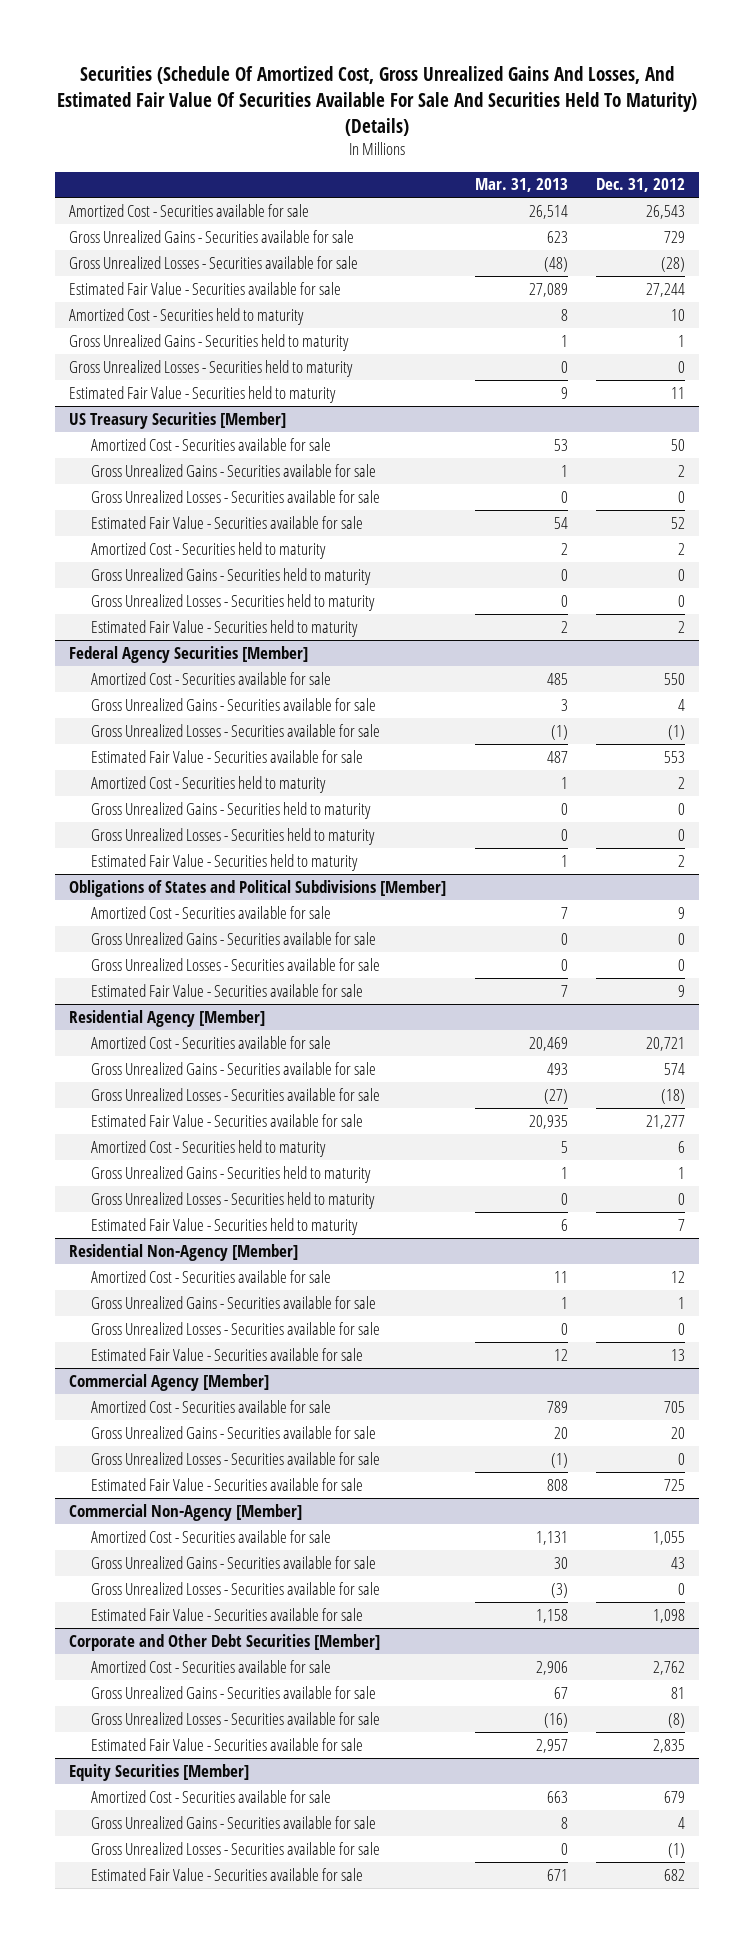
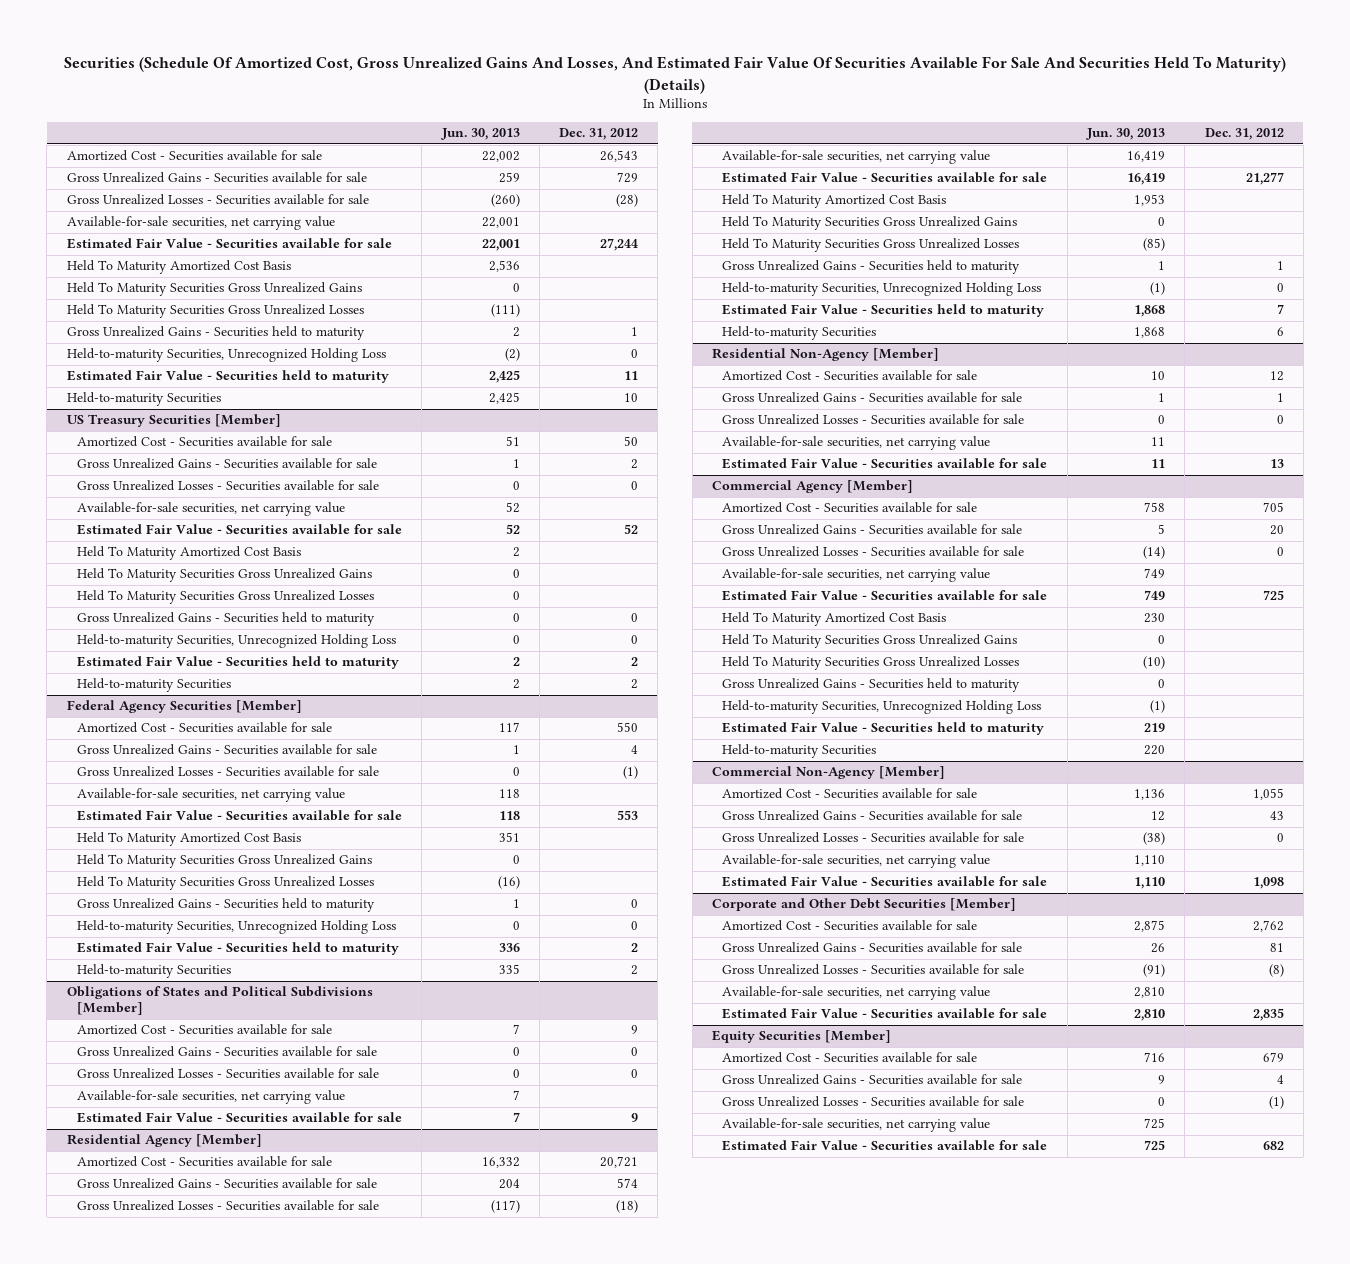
- | Mar. 31, 2013 | Dec. 31, 2012
+ | Jun. 30, 2013 | Dec. 31, 2012
+ Available-for-sale securities, net carrying value | 22,001 |
- Amortized Cost - Securities held to maturity | 8 | 10
+ Held To Maturity Amortized Cost Basis | 2,536 |
+ Held To Maturity Securities Gross Unrealized Gains | 0 |
+ Held To Maturity Securities Gross Unrealized Losses | (111) |
- Gross Unrealized Losses - Securities held to maturity | 0 | 0
+ Held-to-maturity Securities, Unrecognized Holding Loss | (2) | 0
+ Held-to-maturity Securities | 2,425 | 10
@ US Treasury Securities [Member]
+ Available-for-sale securities, net carrying value | 52 |
- Amortized Cost - Securities held to maturity | 2 | 2
+ Held To Maturity Amortized Cost Basis | 2 |
+ Held To Maturity Securities Gross Unrealized Gains | 0 |
+ Held To Maturity Securities Gross Unrealized Losses | 0 |
- Gross Unrealized Losses - Securities held to maturity | 0 | 0
+ Held-to-maturity Securities, Unrecognized Holding Loss | 0 | 0
+ Held-to-maturity Securities | 2 | 2
@ Federal Agency Securities [Member]
+ Available-for-sale securities, net carrying value | 118 |
- Amortized Cost - Securities held to maturity | 1 | 2
+ Held To Maturity Amortized Cost Basis | 351 |
+ Held To Maturity Securities Gross Unrealized Gains | 0 |
+ Held To Maturity Securities Gross Unrealized Losses | (16) |
- Gross Unrealized Losses - Securities held to maturity | 0 | 0
+ Held-to-maturity Securities, Unrecognized Holding Loss | 0 | 0
+ Held-to-maturity Securities | 335 | 2
@ Obligations of States and Political Subdivisions [Member]
+ Available-for-sale securities, net carrying value | 7 |
@ Residential Agency [Member]
+ Available-for-sale securities, net carrying value | 16,419 |
- Amortized Cost - Securities held to maturity | 5 | 6
+ Held To Maturity Amortized Cost Basis | 1,953 |
+ Held To Maturity Securities Gross Unrealized Gains | 0 |
+ Held To Maturity Securities Gross Unrealized Losses | (85) |
- Gross Unrealized Losses - Securities held to maturity | 0 | 0
+ Held-to-maturity Securities, Unrecognized Holding Loss | (1) | 0
+ Held-to-maturity Securities | 1,868 | 6
@ Residential Non-Agency [Member]
+ Available-for-sale securities, net carrying value | 11 |
@ Commercial Agency [Member]
+ Available-for-sale securities, net carrying value | 749 |
+ Held To Maturity Amortized Cost Basis | 230 |
+ Held To Maturity Securities Gross Unrealized Gains | 0 |
+ Held To Maturity Securities Gross Unrealized Losses | (10) |
+ Gross Unrealized Gains - Securities held to maturity | 0 |
+ Held-to-maturity Securities, Unrecognized Holding Loss | (1) |
+ Estimated Fair Value - Securities held to maturity | 219 |
+ Held-to-maturity Securities | 220 |
@ Commercial Non-Agency [Member]
+ Available-for-sale securities, net carrying value | 1,110 |
@ Corporate and Other Debt Securities [Member]
+ Available-for-sale securities, net carrying value | 2,810 |
@ Equity Securities [Member]
+ Available-for-sale securities, net carrying value | 725 |

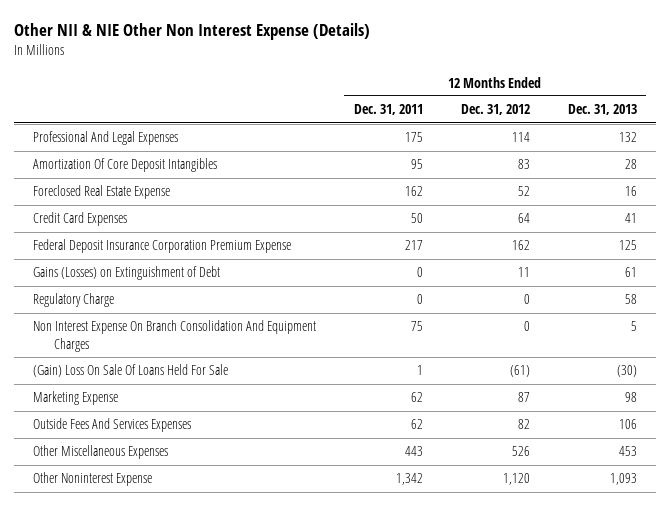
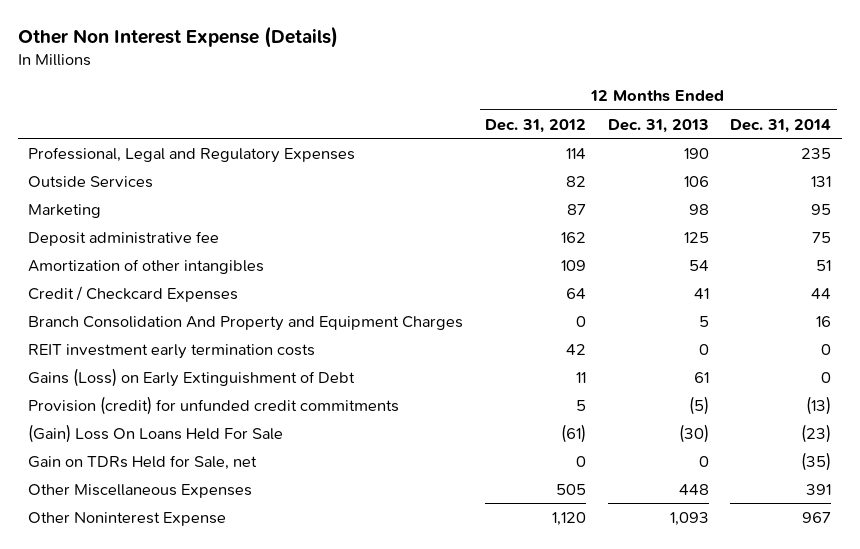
- Other NII & NIE Other Non Interest Expense (Details)
+ Other Non Interest Expense (Details)
- | 12 Months Ended Dec. 31, 2011 | 12 Months Ended Dec. 31, 2012 | 12 Months Ended Dec. 31, 2013
+ | 12 Months Ended Dec. 31, 2012 | 12 Months Ended Dec. 31, 2013 | 12 Months Ended Dec. 31, 2014
- Professional And Legal Expenses | 175 | 114 | 132
- Amortization Of Core Deposit Intangibles | 95 | 83 | 28
- Foreclosed Real Estate Expense | 162 | 52 | 16
- Credit Card Expenses | 50 | 64 | 41
- Federal Deposit Insurance Corporation Premium Expense | 217 | 162 | 125
- Gains (Losses) on Extinguishment of Debt | 0 | 11 | 61
- Regulatory Charge | 0 | 0 | 58
- Non Interest Expense On Branch Consolidation And Equipment Charges | 75 | 0 | 5
- (Gain) Loss On Sale Of Loans Held For Sale | 1 | (61) | (30)
- Marketing Expense | 62 | 87 | 98
- Outside Fees And Services Expenses | 62 | 82 | 106
- Other Miscellaneous Expenses | 443 | 526 | 453
+ Professional, Legal and Regulatory Expenses | 114 | 190 | 235
+ Outside Services | 82 | 106 | 131
+ Marketing | 87 | 98 | 95
+ Deposit administrative fee | 162 | 125 | 75
+ Amortization of other intangibles | 109 | 54 | 51
+ Credit / Checkcard Expenses | 64 | 41 | 44
+ Branch Consolidation And Property and Equipment Charges | 0 | 5 | 16
+ REIT investment early termination costs | 42 | 0 | 0
+ Gains (Loss) on Early Extinguishment of Debt | 11 | 61 | 0
+ Provision (credit) for unfunded credit commitments | 5 | (5) | (13)
+ (Gain) Loss On Loans Held For Sale | (61) | (30) | (23)
+ Gain on TDRs Held for Sale, net | 0 | 0 | (35)
+ Other Miscellaneous Expenses | 505 | 448 | 391

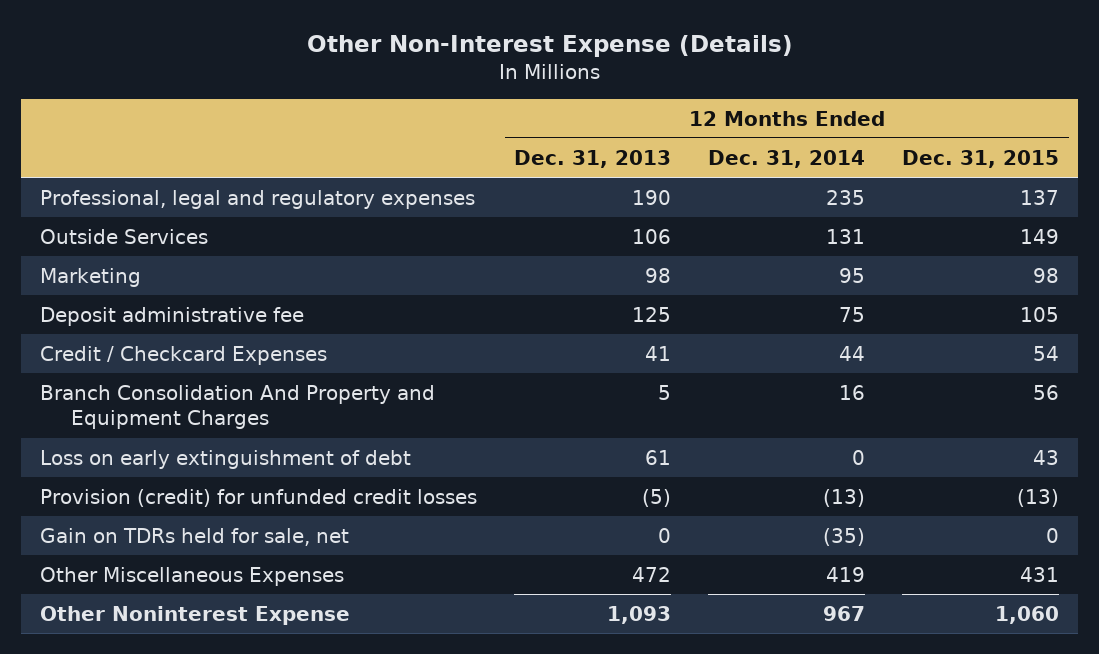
- Other Non Interest Expense (Details)
+ Other Non-Interest Expense (Details)
- | 12 Months Ended Dec. 31, 2012 | 12 Months Ended Dec. 31, 2013 | 12 Months Ended Dec. 31, 2014
+ | 12 Months Ended Dec. 31, 2013 | 12 Months Ended Dec. 31, 2014 | 12 Months Ended Dec. 31, 2015
- Professional, Legal and Regulatory Expenses | 114 | 190 | 235
+ Professional, legal and regulatory expenses | 190 | 235 | 137
- Amortization of other intangibles | 109 | 54 | 51
- REIT investment early termination costs | 42 | 0 | 0
- Gains (Loss) on Early Extinguishment of Debt | 11 | 61 | 0
- Provision (credit) for unfunded credit commitments | 5 | (5) | (13)
- (Gain) Loss On Loans Held For Sale | (61) | (30) | (23)
- Gain on TDRs Held for Sale, net | 0 | 0 | (35)
- Other Miscellaneous Expenses | 505 | 448 | 391
+ Loss on early extinguishment of debt | 61 | 0 | 43
+ Provision (credit) for unfunded credit losses | (5) | (13) | (13)
+ Gain on TDRs held for sale, net | 0 | (35) | 0
+ Other Miscellaneous Expenses | 472 | 419 | 431

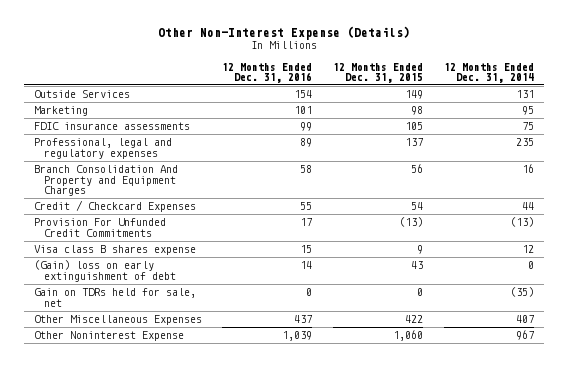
- | 12 Months Ended Dec. 31, 2013 | 12 Months Ended Dec. 31, 2014 | 12 Months Ended Dec. 31, 2015
+ | 12 Months Ended Dec. 31, 2016 | 12 Months Ended Dec. 31, 2015 | 12 Months Ended Dec. 31, 2014
- Deposit administrative fee | 125 | 75 | 105
+ FDIC insurance assessments | 99 | 105 | 75
moved down: Professional, legal and regulatory expenses | 89 | 137 | 235
- Loss on early extinguishment of debt | 61 | 0 | 43
- Provision (credit) for unfunded credit losses | (5) | (13) | (13)
moved down: Credit / Checkcard Expenses | 55 | 54 | 44
+ Provision For Unfunded Credit Commitments | 17 | (13) | (13)
+ Visa class B shares expense | 15 | 9 | 12
+ (Gain) loss on early extinguishment of debt | 14 | 43 | 0
- Other Miscellaneous Expenses | 472 | 419 | 431
+ Other Miscellaneous Expenses | 437 | 422 | 407

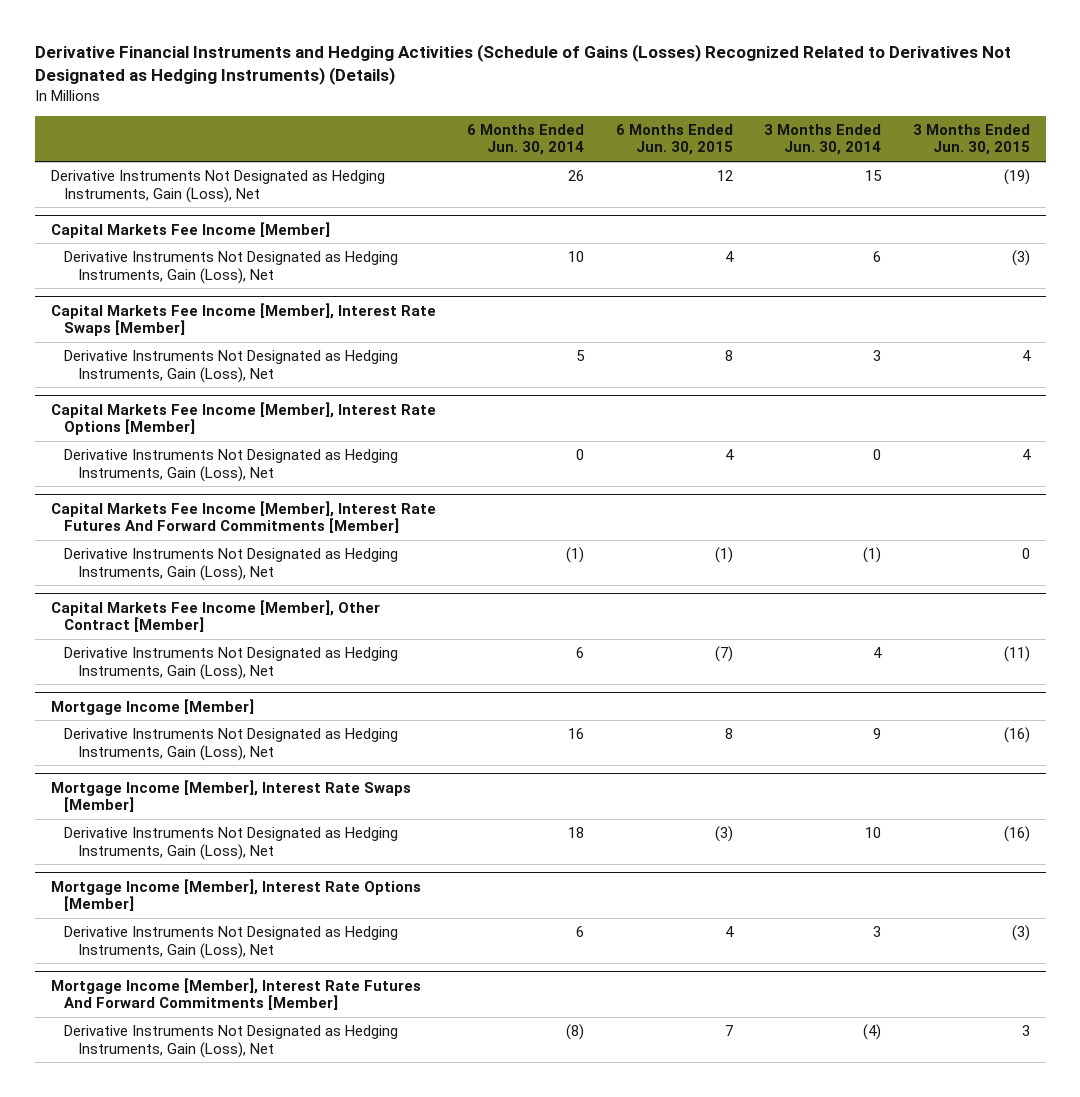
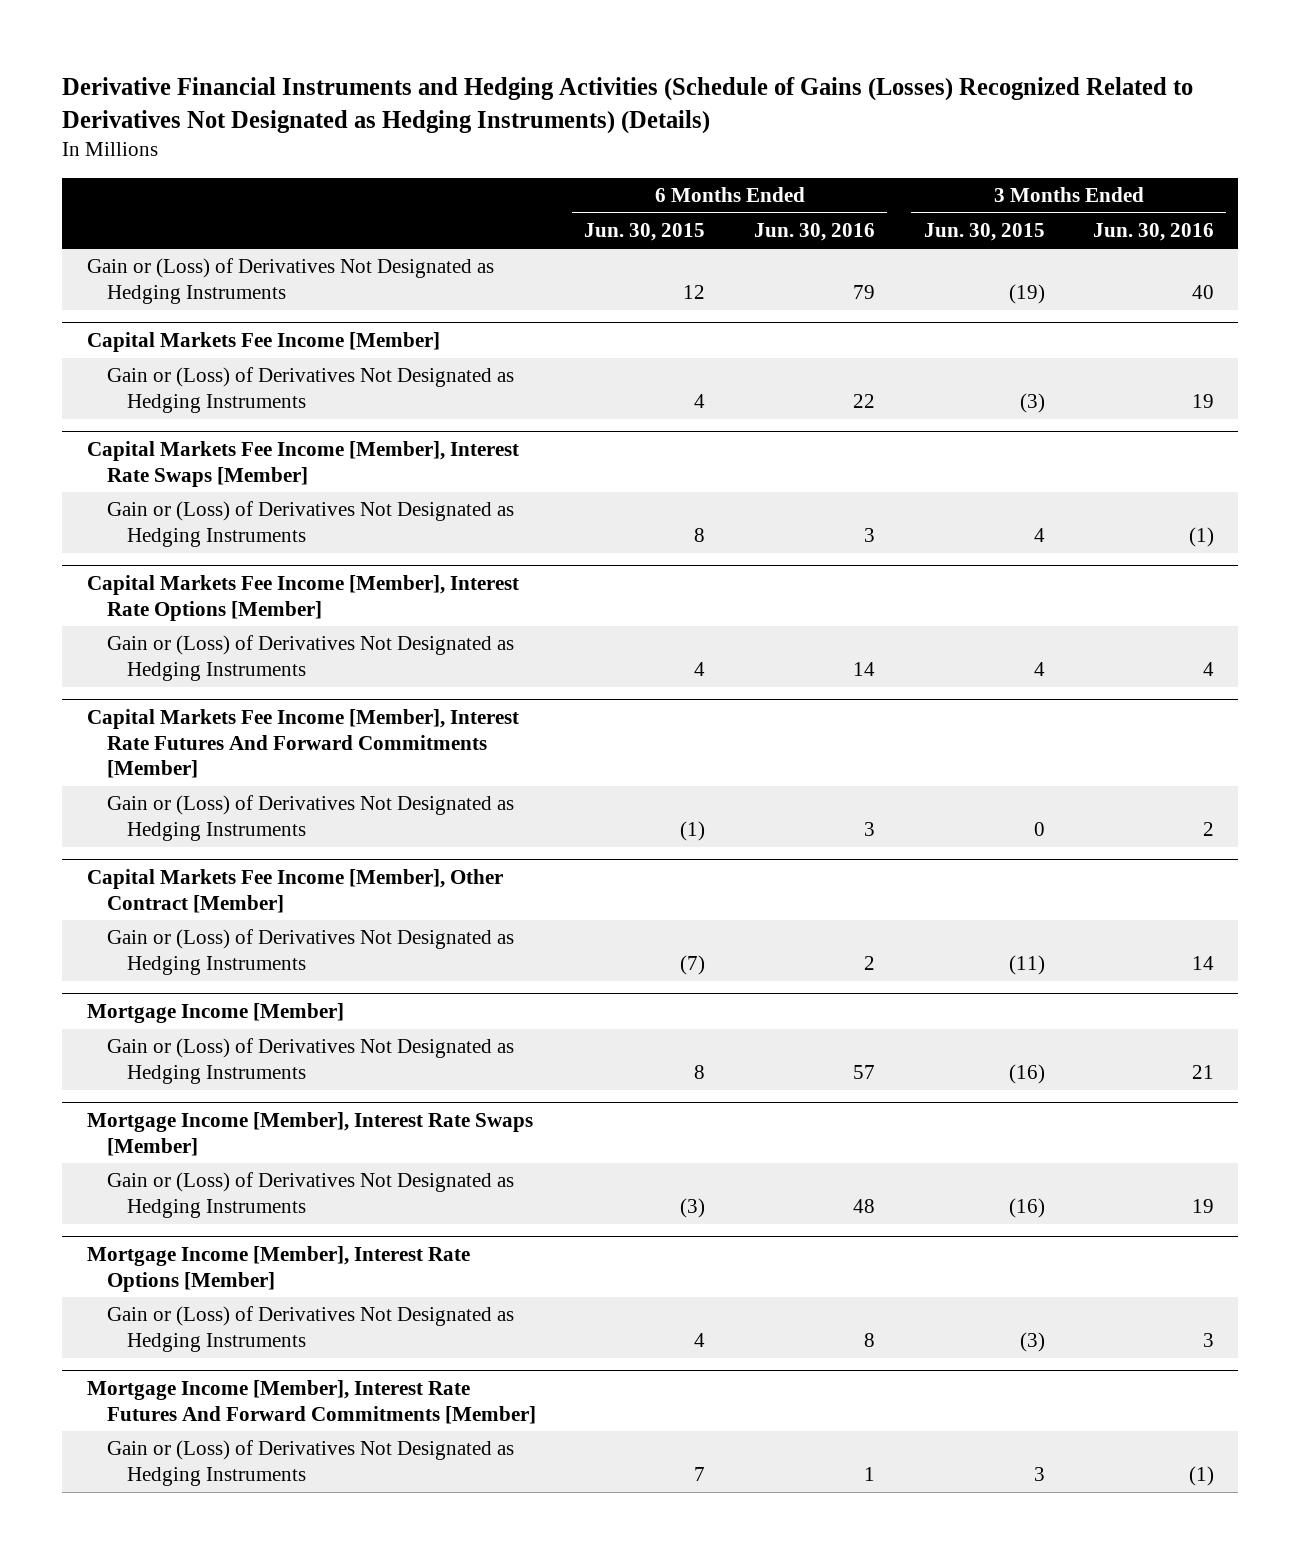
- | 6 Months Ended Jun. 30, 2014 | 6 Months Ended Jun. 30, 2015 | 3 Months Ended Jun. 30, 2014 | 3 Months Ended Jun. 30, 2015
+ | 6 Months Ended Jun. 30, 2015 | 6 Months Ended Jun. 30, 2016 | 3 Months Ended Jun. 30, 2015 | 3 Months Ended Jun. 30, 2016
- Derivative Instruments Not Designated as Hedging Instruments, Gain (Loss), Net | 26 | 12 | 15 | (19)
+ Gain or (Loss) of Derivatives Not Designated as Hedging Instruments | 12 | 79 | (19) | 40
@ Capital Markets Fee Income [Member]
- Derivative Instruments Not Designated as Hedging Instruments, Gain (Loss), Net | 10 | 4 | 6 | (3)
+ Gain or (Loss) of Derivatives Not Designated as Hedging Instruments | 4 | 22 | (3) | 19
@ Capital Markets Fee Income [Member], Interest Rate Swaps [Member]
- Derivative Instruments Not Designated as Hedging Instruments, Gain (Loss), Net | 5 | 8 | 3 | 4
+ Gain or (Loss) of Derivatives Not Designated as Hedging Instruments | 8 | 3 | 4 | (1)
@ Capital Markets Fee Income [Member], Interest Rate Options [Member]
- Derivative Instruments Not Designated as Hedging Instruments, Gain (Loss), Net | 0 | 4 | 0 | 4
+ Gain or (Loss) of Derivatives Not Designated as Hedging Instruments | 4 | 14 | 4 | 4
@ Capital Markets Fee Income [Member], Interest Rate Futures And Forward Commitments [Member]
- Derivative Instruments Not Designated as Hedging Instruments, Gain (Loss), Net | (1) | (1) | (1) | 0
+ Gain or (Loss) of Derivatives Not Designated as Hedging Instruments | (1) | 3 | 0 | 2
@ Capital Markets Fee Income [Member], Other Contract [Member]
- Derivative Instruments Not Designated as Hedging Instruments, Gain (Loss), Net | 6 | (7) | 4 | (11)
+ Gain or (Loss) of Derivatives Not Designated as Hedging Instruments | (7) | 2 | (11) | 14
@ Mortgage Income [Member]
- Derivative Instruments Not Designated as Hedging Instruments, Gain (Loss), Net | 16 | 8 | 9 | (16)
+ Gain or (Loss) of Derivatives Not Designated as Hedging Instruments | 8 | 57 | (16) | 21
@ Mortgage Income [Member], Interest Rate Swaps [Member]
- Derivative Instruments Not Designated as Hedging Instruments, Gain (Loss), Net | 18 | (3) | 10 | (16)
+ Gain or (Loss) of Derivatives Not Designated as Hedging Instruments | (3) | 48 | (16) | 19
@ Mortgage Income [Member], Interest Rate Options [Member]
- Derivative Instruments Not Designated as Hedging Instruments, Gain (Loss), Net | 6 | 4 | 3 | (3)
+ Gain or (Loss) of Derivatives Not Designated as Hedging Instruments | 4 | 8 | (3) | 3
@ Mortgage Income [Member], Interest Rate Futures And Forward Commitments [Member]
- Derivative Instruments Not Designated as Hedging Instruments, Gain (Loss), Net | (8) | 7 | (4) | 3
+ Gain or (Loss) of Derivatives Not Designated as Hedging Instruments | 7 | 1 | 3 | (1)

